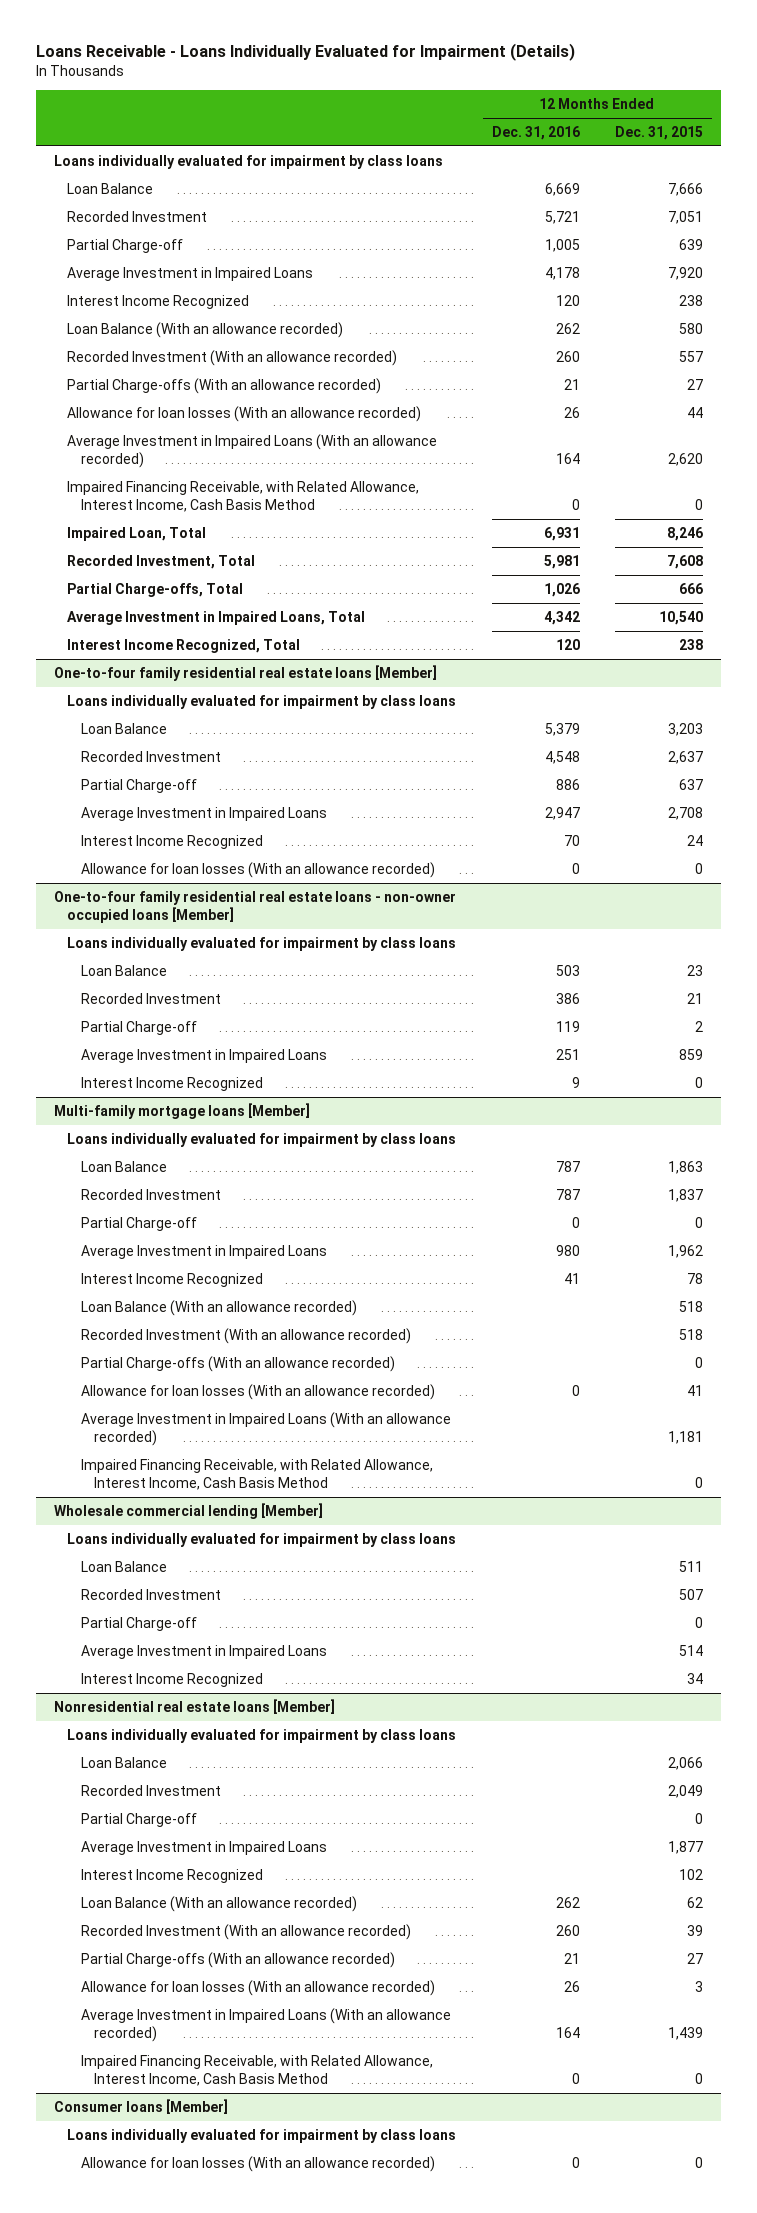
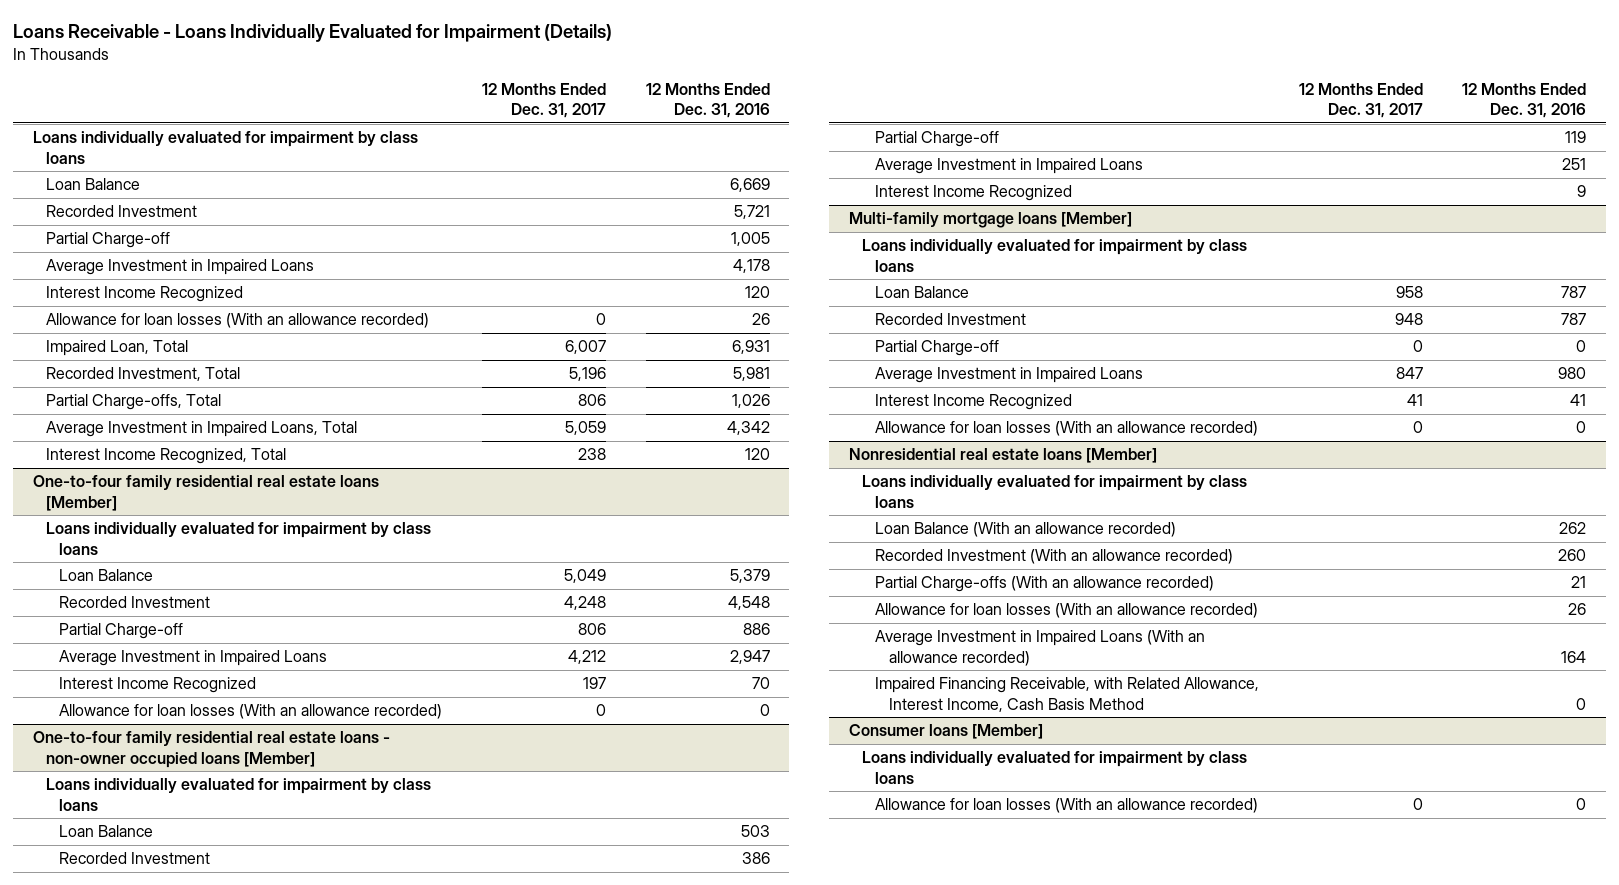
- | 12 Months Ended Dec. 31, 2016 | 12 Months Ended Dec. 31, 2015
+ | 12 Months Ended Dec. 31, 2017 | 12 Months Ended Dec. 31, 2016
- Loan Balance (With an allowance recorded) | 262 | 580
- Recorded Investment (With an allowance recorded) | 260 | 557
- Partial Charge-offs (With an allowance recorded) | 21 | 27
- Average Investment in Impaired Loans (With an allowance recorded) | 164 | 2,620
- Impaired Financing Receivable, with Related Allowance, Interest Income, Cash Basis Method | 0 | 0
@ Multi-family mortgage loans [Member]
- Loan Balance (With an allowance recorded) | | 518
- Recorded Investment (With an allowance recorded) | | 518
- Partial Charge-offs (With an allowance recorded) | | 0
- Average Investment in Impaired Loans (With an allowance recorded) | | 1,181
- Impaired Financing Receivable, with Related Allowance, Interest Income, Cash Basis Method | | 0
- Wholesale commercial lending [Member]
- Loans individually evaluated for impairment by class loans
- Loan Balance | | 511
- Recorded Investment | | 507
- Partial Charge-off | | 0
- Average Investment in Impaired Loans | | 514
- Interest Income Recognized | | 34
@ Nonresidential real estate loans [Member]
- Loan Balance | | 2,066
- Recorded Investment | | 2,049
- Partial Charge-off | | 0
- Average Investment in Impaired Loans | | 1,877
- Interest Income Recognized | | 102

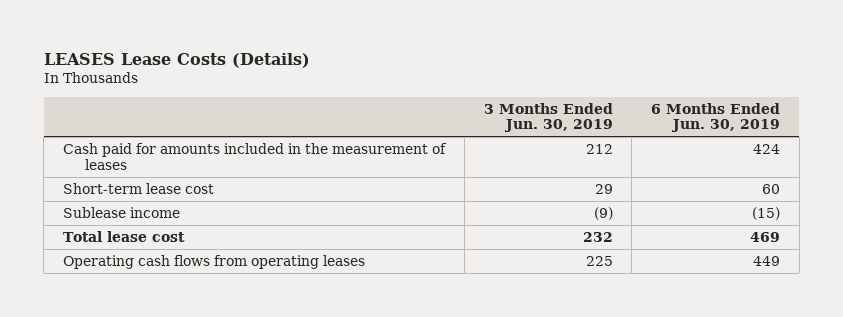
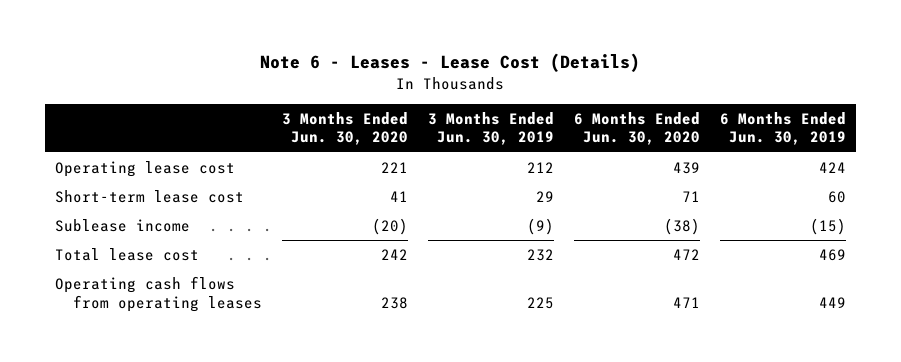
- LEASES Lease Costs (Details)
+ Note 6 - Leases - Lease Cost (Details)
- | 3 Months Ended Jun. 30, 2019 | 6 Months Ended Jun. 30, 2019
+ | 3 Months Ended Jun. 30, 2020 | 3 Months Ended Jun. 30, 2019 | 6 Months Ended Jun. 30, 2020 | 6 Months Ended Jun. 30, 2019
- Cash paid for amounts included in the measurement of leases | 212 | 424
+ Operating lease cost | 221 | 212 | 439 | 424

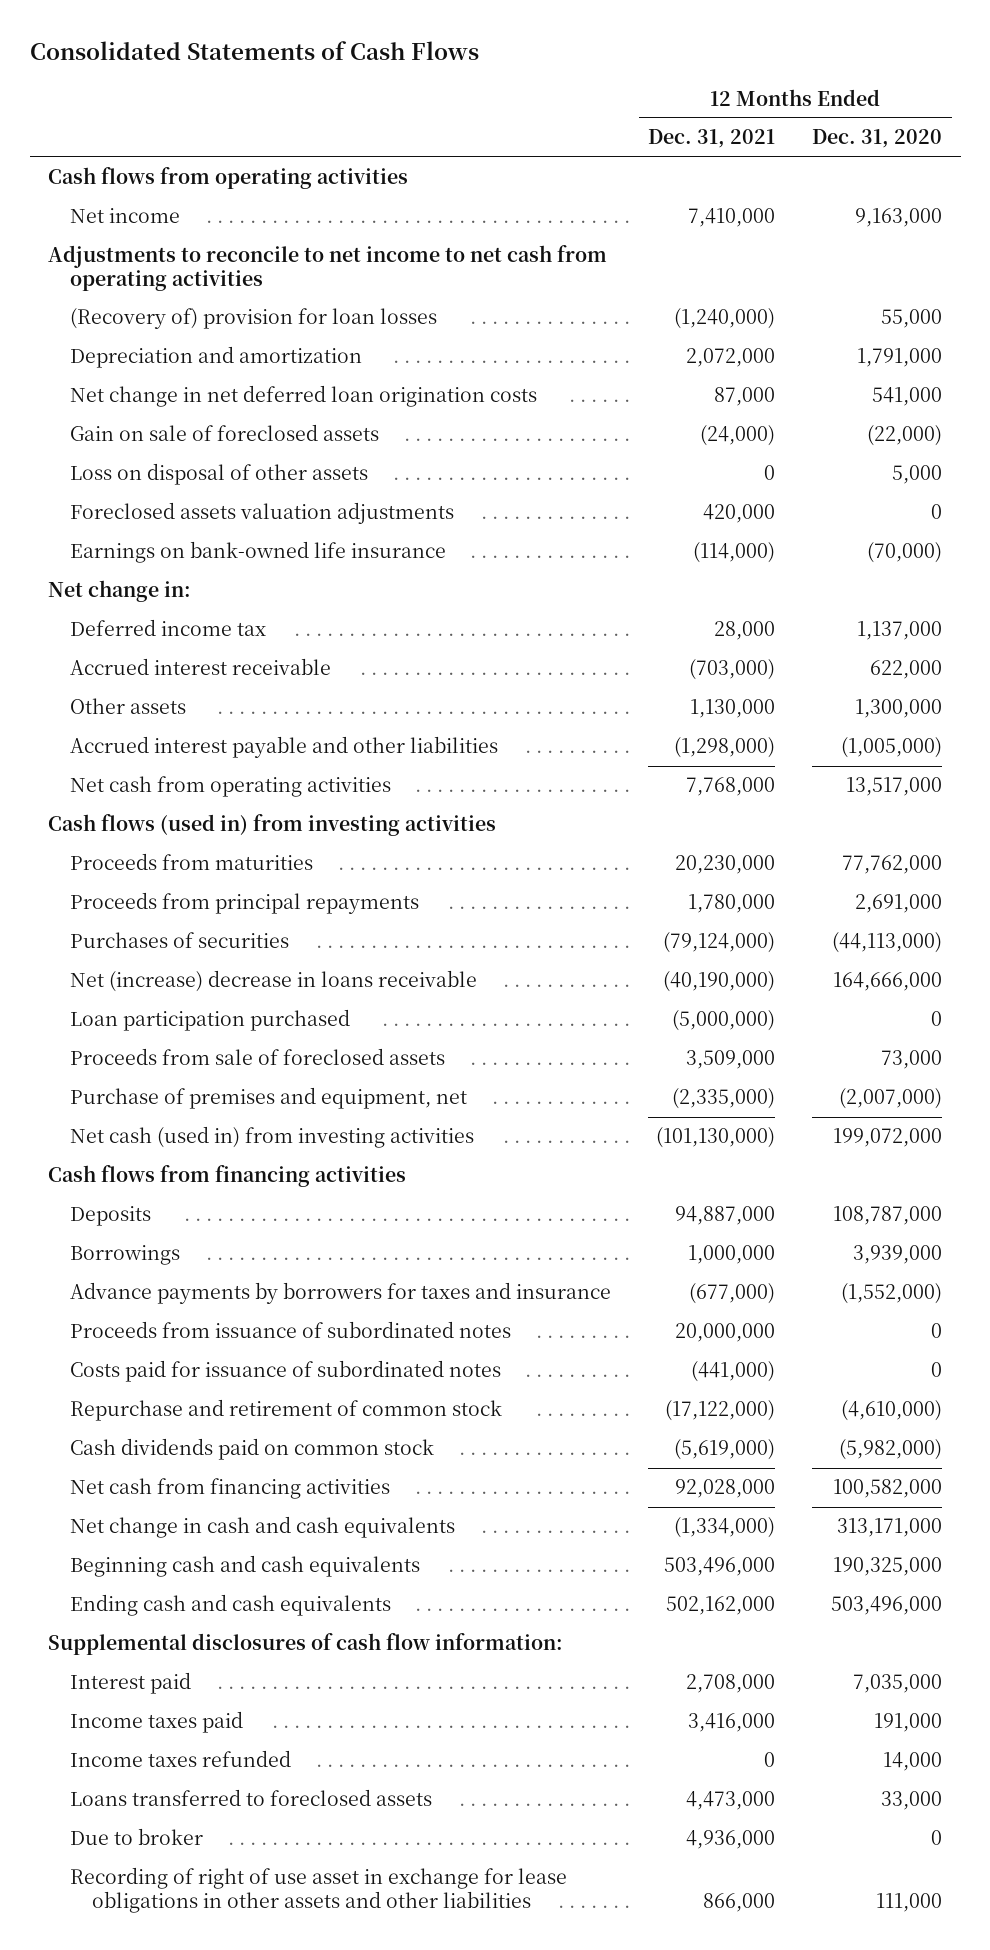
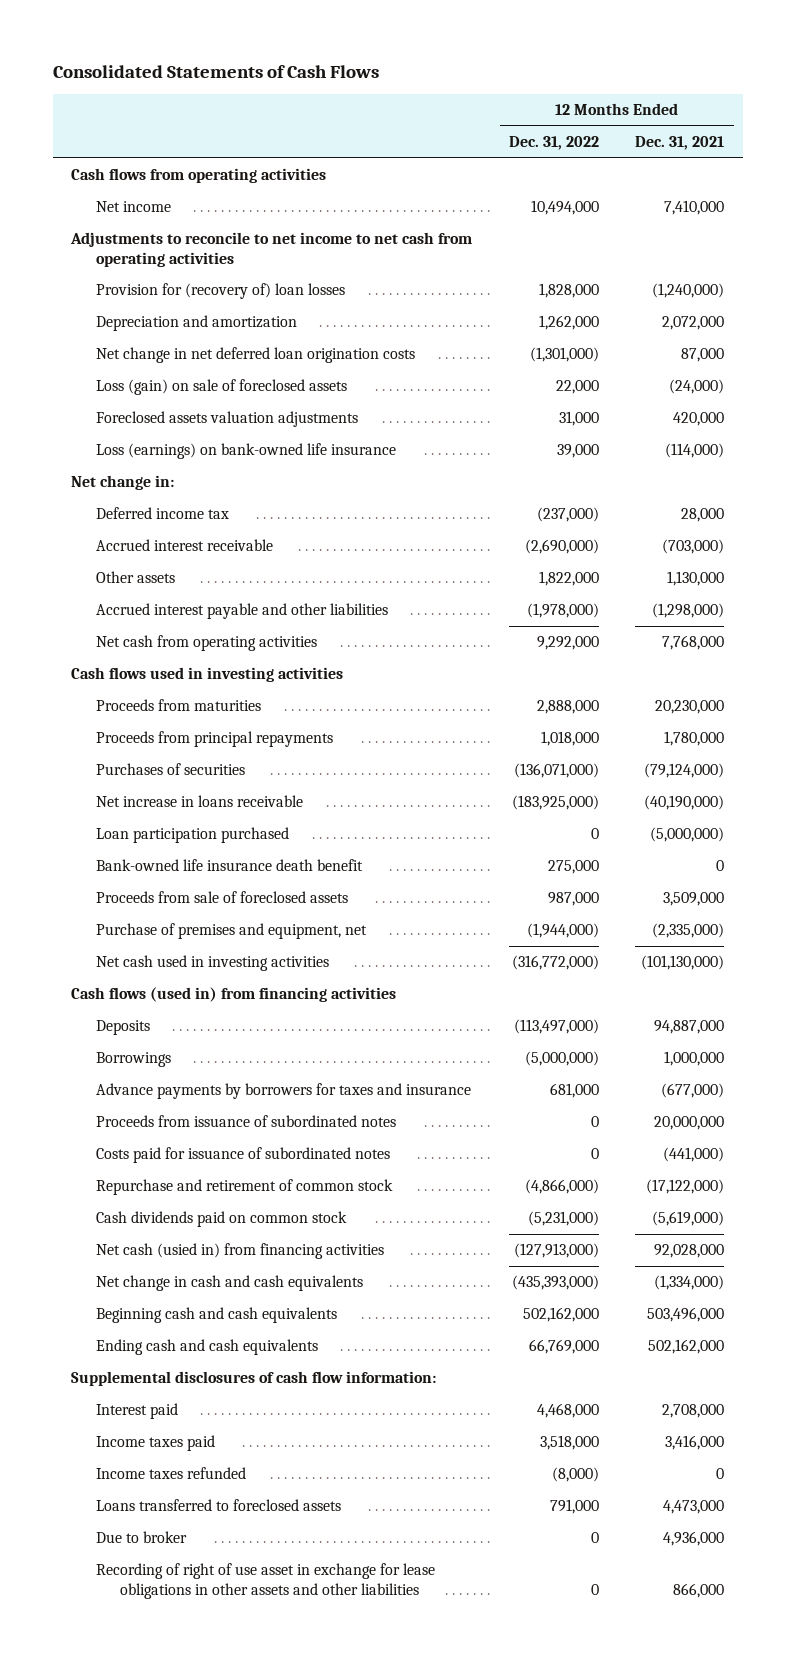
- | 12 Months Ended Dec. 31, 2021 | 12 Months Ended Dec. 31, 2020
+ | 12 Months Ended Dec. 31, 2022 | 12 Months Ended Dec. 31, 2021
- (Recovery of) provision for loan losses | (1,240,000) | 55,000
+ Provision for (recovery of) loan losses | 1,828,000 | (1,240,000)
- Gain on sale of foreclosed assets | (24,000) | (22,000)
- Loss on disposal of other assets | 0 | 5,000
+ Loss (gain) on sale of foreclosed assets | 22,000 | (24,000)
- Earnings on bank-owned life insurance | (114,000) | (70,000)
+ Loss (earnings) on bank-owned life insurance | 39,000 | (114,000)
- Cash flows (used in) from investing activities
+ Cash flows used in investing activities
- Net (increase) decrease in loans receivable | (40,190,000) | 164,666,000
+ Net increase in loans receivable | (183,925,000) | (40,190,000)
+ Bank-owned life insurance death benefit | 275,000 | 0
- Net cash (used in) from investing activities | (101,130,000) | 199,072,000
- Cash flows from financing activities
+ Net cash used in investing activities | (316,772,000) | (101,130,000)
+ Cash flows (used in) from financing activities
- Net cash from financing activities | 92,028,000 | 100,582,000
+ Net cash (usied in) from financing activities | (127,913,000) | 92,028,000

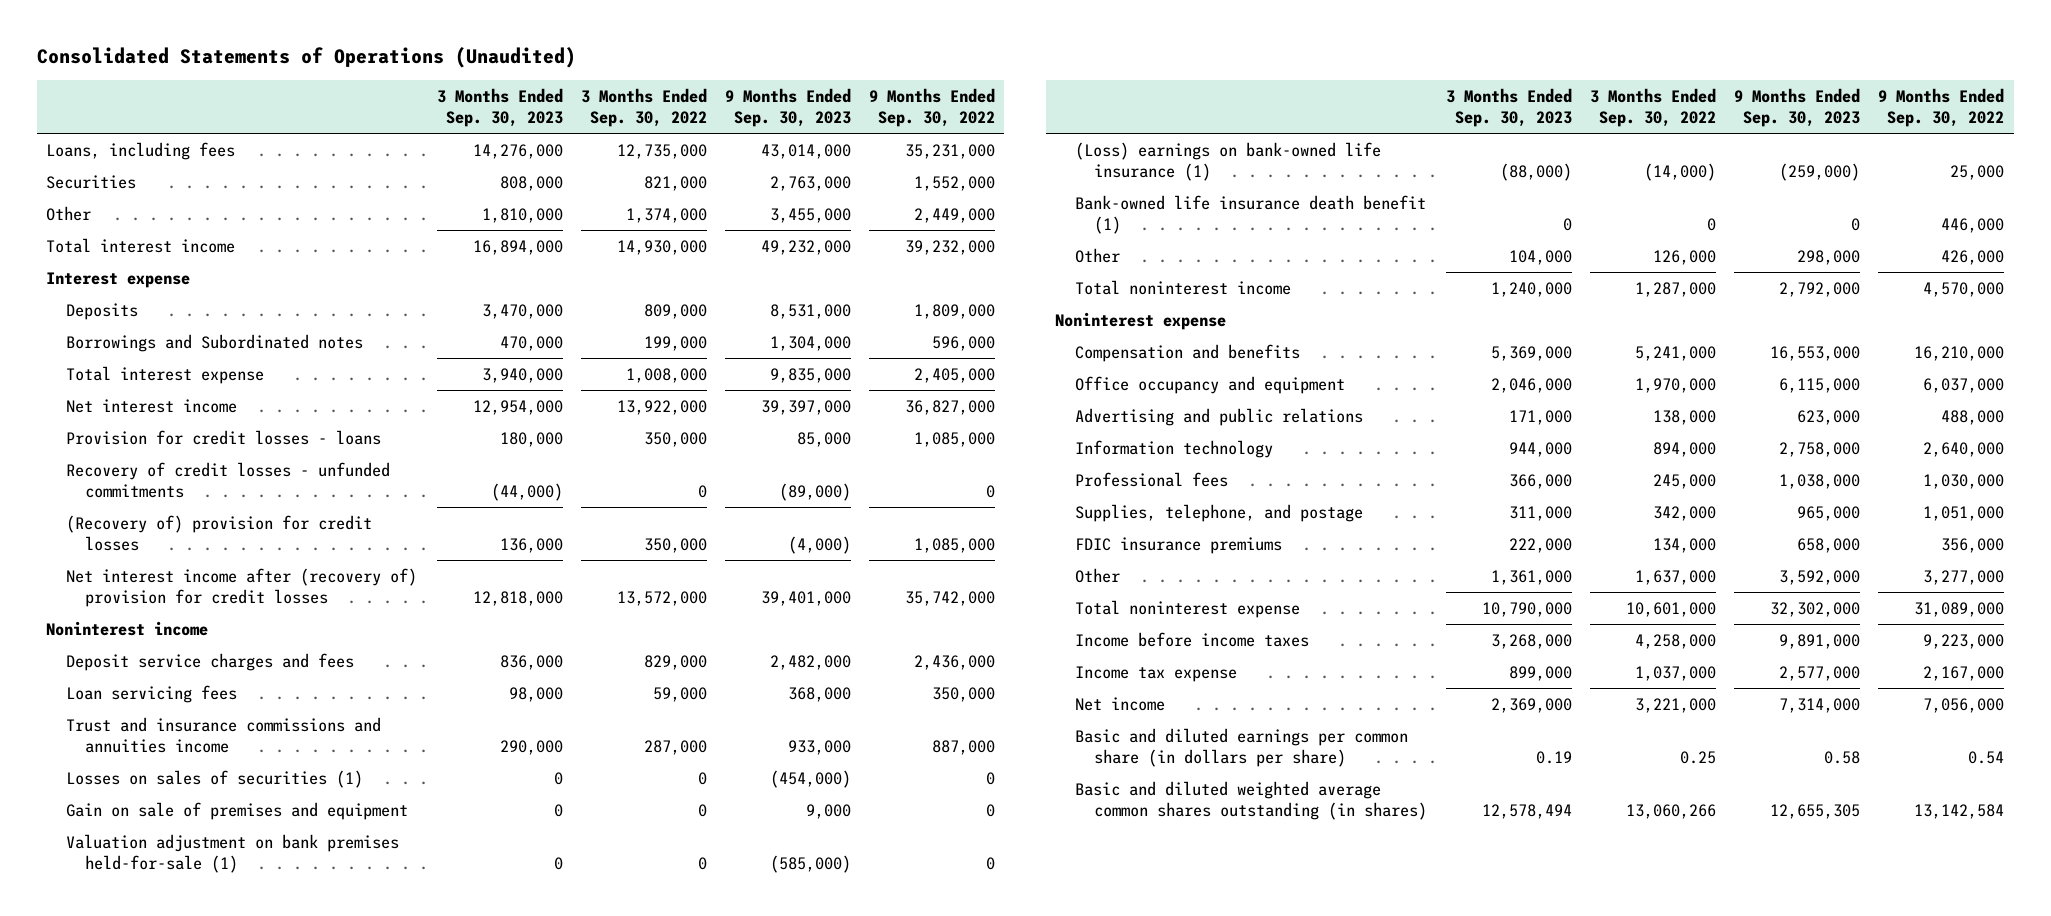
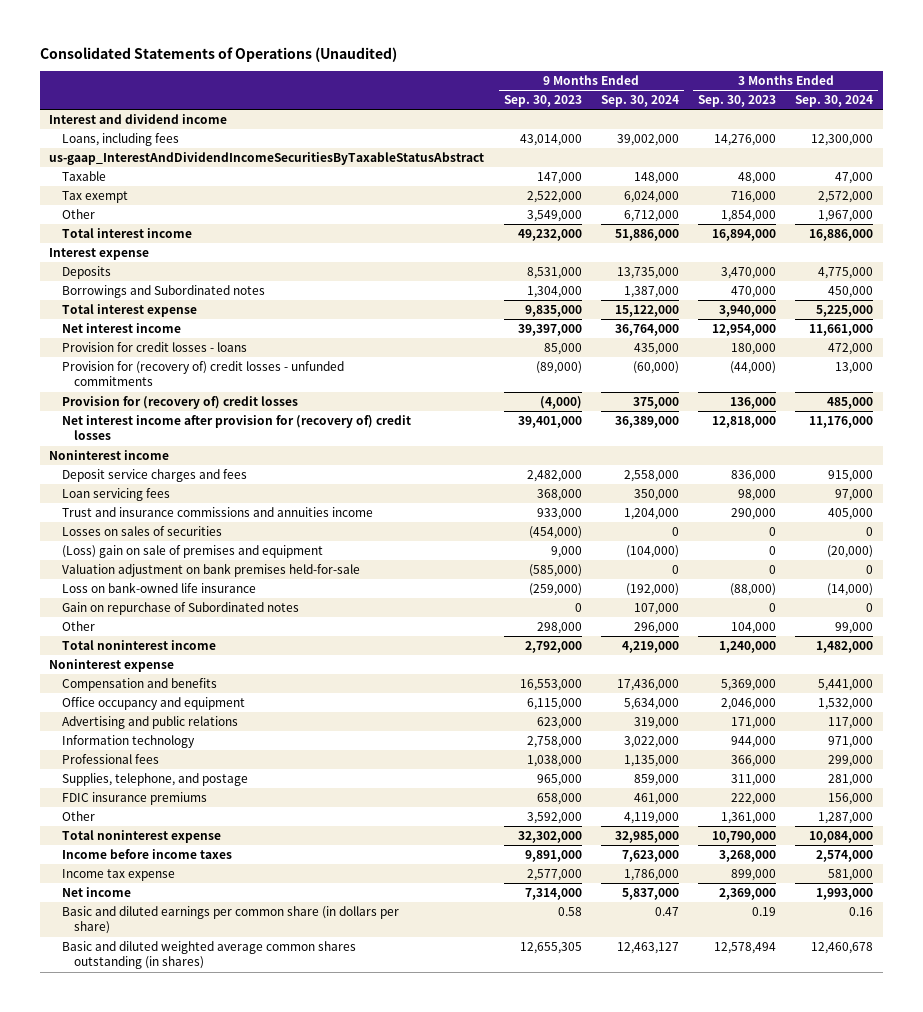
- | 3 Months Ended Sep. 30, 2023 | 3 Months Ended Sep. 30, 2022 | 9 Months Ended Sep. 30, 2023 | 9 Months Ended Sep. 30, 2022
+ | 9 Months Ended Sep. 30, 2023 | 9 Months Ended Sep. 30, 2024 | 3 Months Ended Sep. 30, 2023 | 3 Months Ended Sep. 30, 2024
+ Interest and dividend income
- Securities | 808,000 | 821,000 | 2,763,000 | 1,552,000
- Other | 1,810,000 | 1,374,000 | 3,455,000 | 2,449,000
+ us-gaap_InterestAndDividendIncomeSecuritiesByTaxableStatusAbstract
+ Taxable | 147,000 | 148,000 | 48,000 | 47,000
+ Tax exempt | 2,522,000 | 6,024,000 | 716,000 | 2,572,000
+ Other | 3,549,000 | 6,712,000 | 1,854,000 | 1,967,000
- Recovery of credit losses - unfunded commitments | (44,000) | 0 | (89,000) | 0
- (Recovery of) provision for credit losses | 136,000 | 350,000 | (4,000) | 1,085,000
- Net interest income after (recovery of) provision for credit losses | 12,818,000 | 13,572,000 | 39,401,000 | 35,742,000
+ Provision for (recovery of) credit losses - unfunded commitments | (89,000) | (60,000) | (44,000) | 13,000
+ Provision for (recovery of) credit losses | (4,000) | 375,000 | 136,000 | 485,000
+ Net interest income after provision for (recovery of) credit losses | 39,401,000 | 36,389,000 | 12,818,000 | 11,176,000
- Losses on sales of securities (1) | 0 | 0 | (454,000) | 0
- Gain on sale of premises and equipment | 0 | 0 | 9,000 | 0
- Valuation adjustment on bank premises held-for-sale (1) | 0 | 0 | (585,000) | 0
- (Loss) earnings on bank-owned life insurance (1) | (88,000) | (14,000) | (259,000) | 25,000
- Bank-owned life insurance death benefit (1) | 0 | 0 | 0 | 446,000
+ Losses on sales of securities | (454,000) | 0 | 0 | 0
+ (Loss) gain on sale of premises and equipment | 9,000 | (104,000) | 0 | (20,000)
+ Valuation adjustment on bank premises held-for-sale | (585,000) | 0 | 0 | 0
+ Loss on bank-owned life insurance | (259,000) | (192,000) | (88,000) | (14,000)
+ Gain on repurchase of Subordinated notes | 0 | 107,000 | 0 | 0

